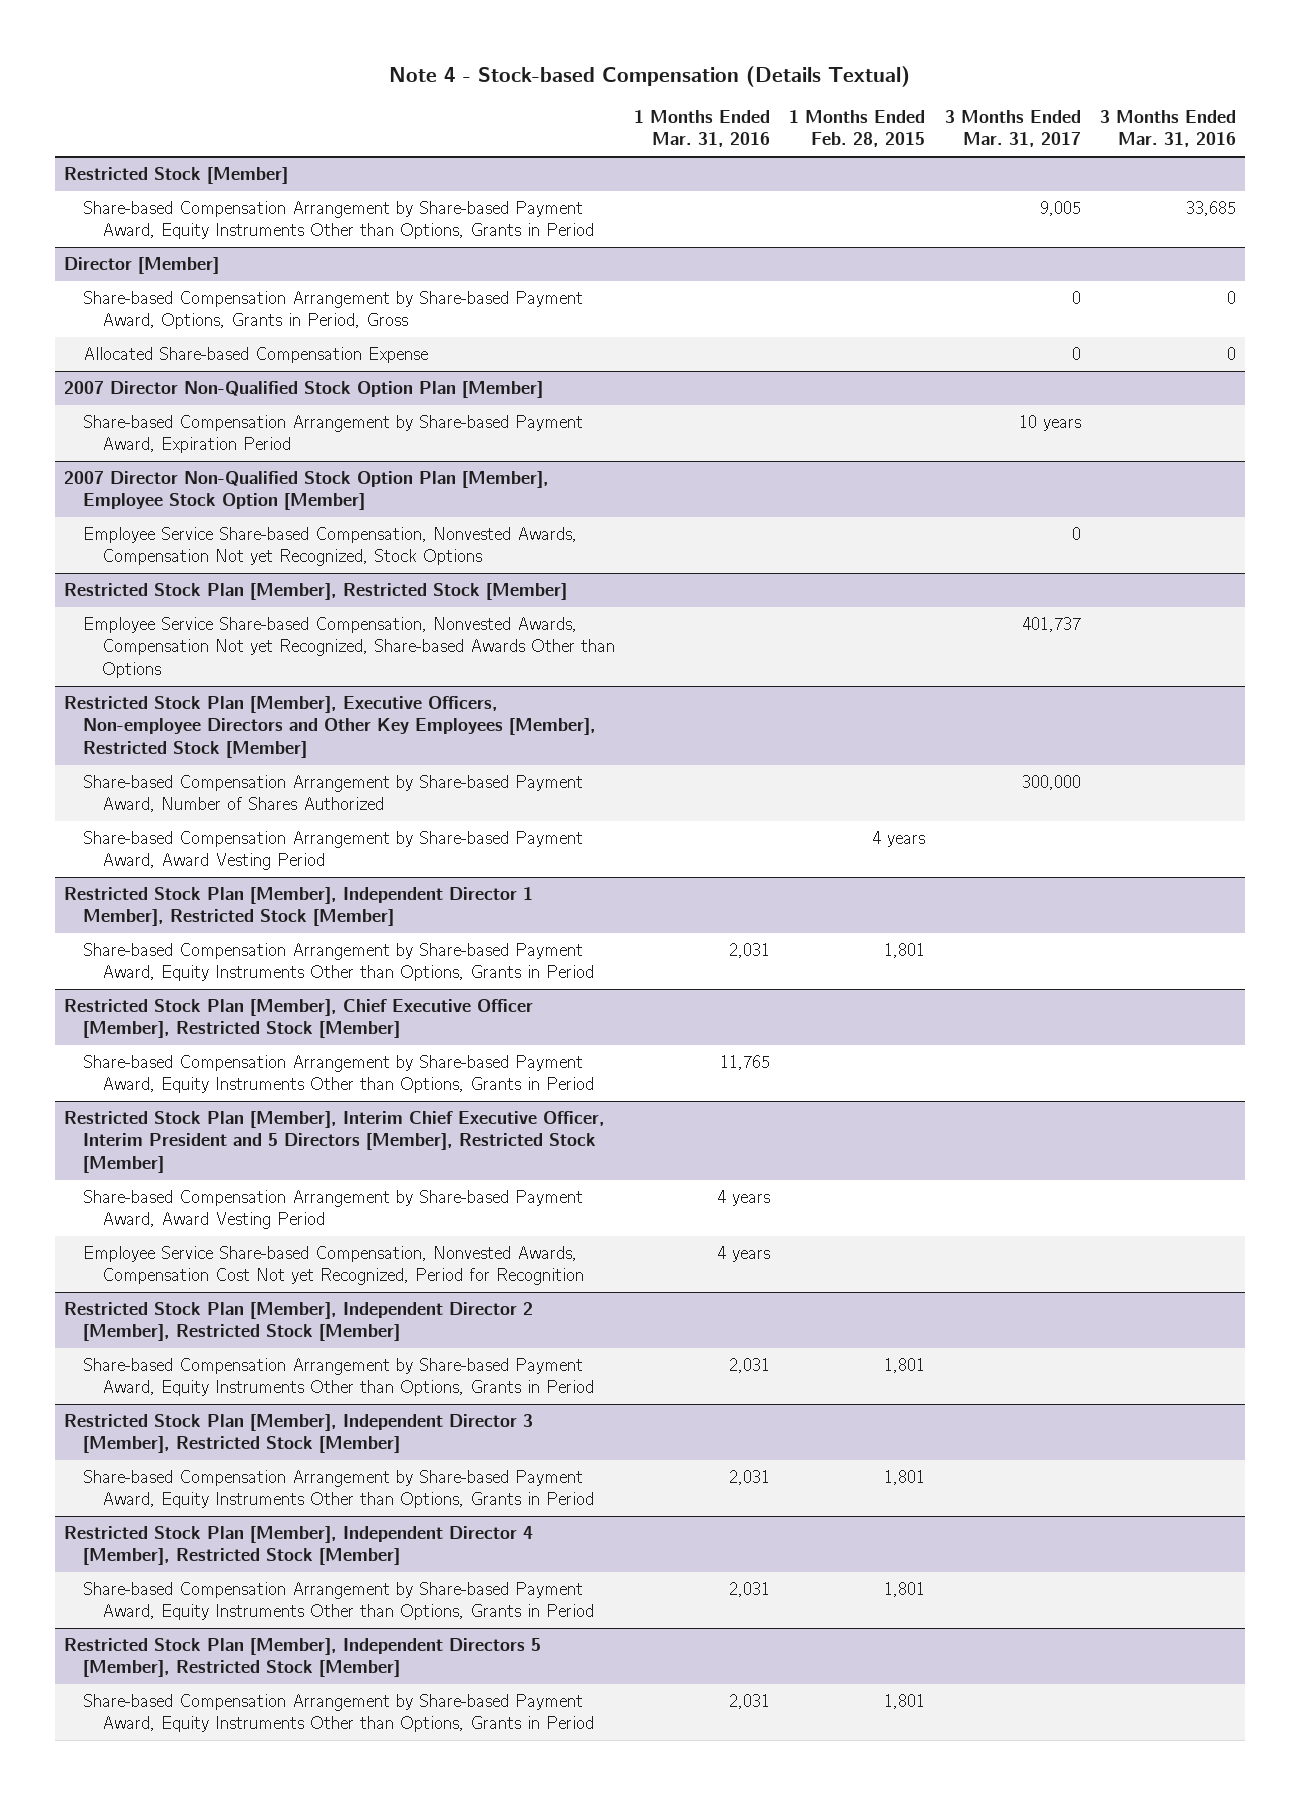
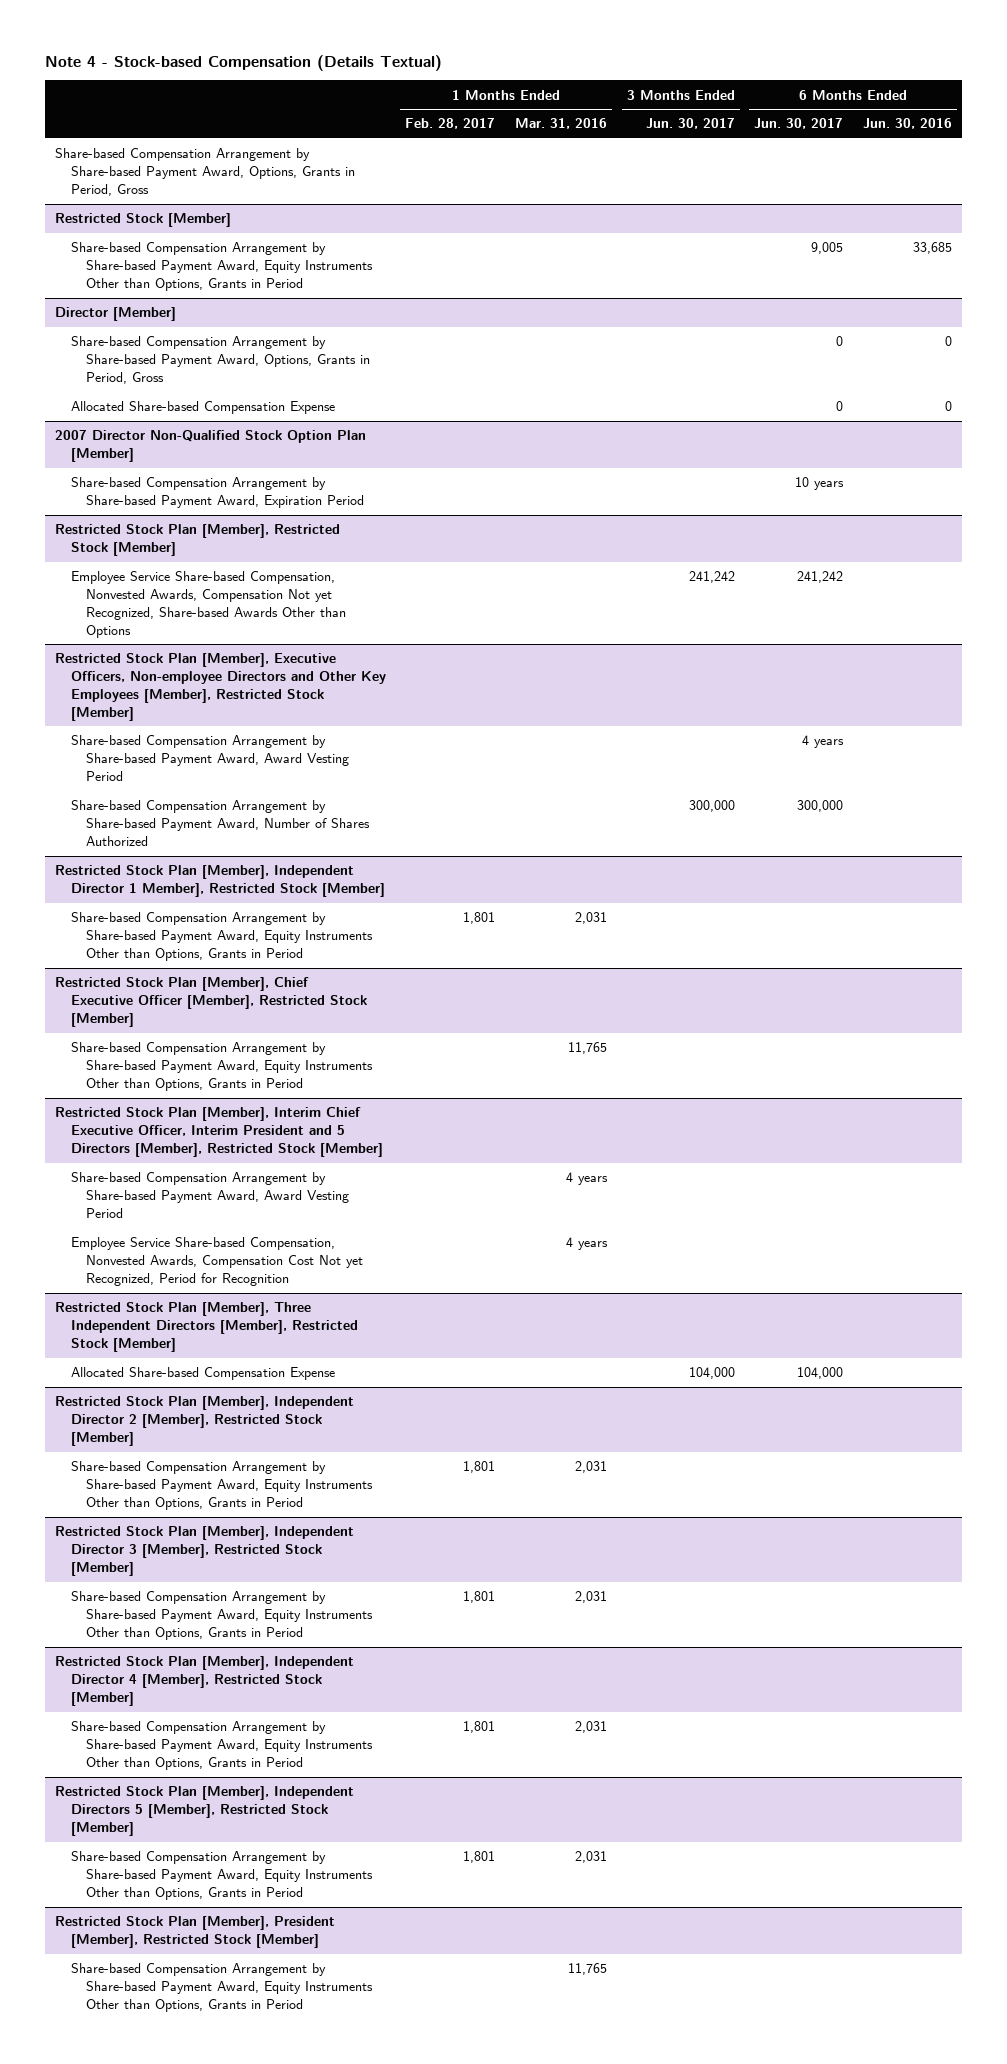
- | 1 Months Ended Mar. 31, 2016 | 1 Months Ended Feb. 28, 2015 | 3 Months Ended Mar. 31, 2017 | 3 Months Ended Mar. 31, 2016
+ | 1 Months Ended Feb. 28, 2017 | 1 Months Ended Mar. 31, 2016 | 3 Months Ended Jun. 30, 2017 | 6 Months Ended Jun. 30, 2017 | 6 Months Ended Jun. 30, 2016
+ Share-based Compensation Arrangement by Share-based Payment Award, Options, Grants in Period, Gross
- 2007 Director Non-Qualified Stock Option Plan [Member], Employee Stock Option [Member]
- Employee Service Share-based Compensation, Nonvested Awards, Compensation Not yet Recognized, Stock Options | | | 0 |
@ Restricted Stock Plan [Member], Executive Officers, Non-employee Directors and Other Key Employees [Member], Restricted Stock [Member]
moved down: Share-based Compensation Arrangement by Share-based Payment Award, Number of Shares Authorized | | | 300,000 | 300,000 |
+ Restricted Stock Plan [Member], Three Independent Directors [Member], Restricted Stock [Member]
+ Allocated Share-based Compensation Expense | | | 104,000 | 104,000 |
+ Restricted Stock Plan [Member], President [Member], Restricted Stock [Member]
+ Share-based Compensation Arrangement by Share-based Payment Award, Equity Instruments Other than Options, Grants in Period | | 11,765 | | |

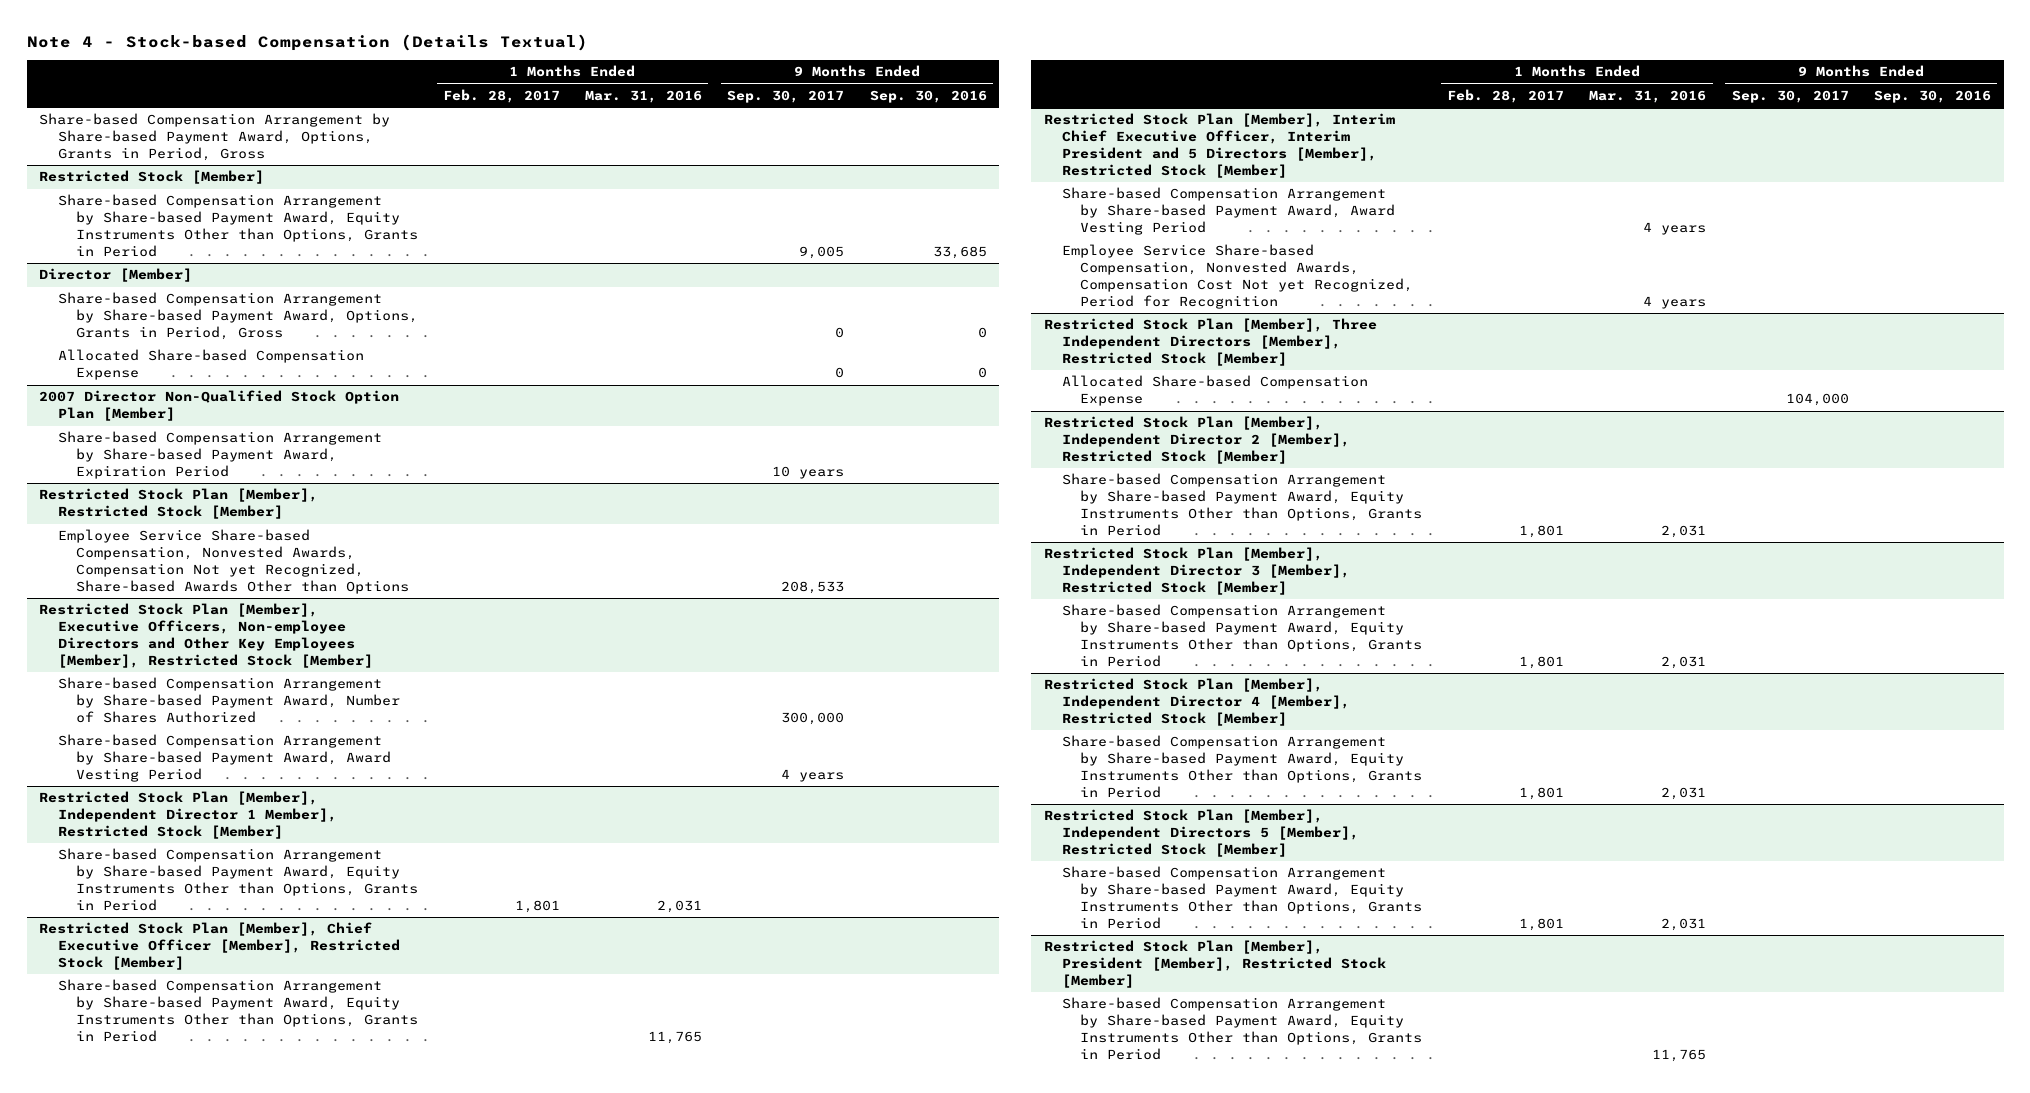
- | 1 Months Ended Feb. 28, 2017 | 1 Months Ended Mar. 31, 2016 | 3 Months Ended Jun. 30, 2017 | 6 Months Ended Jun. 30, 2017 | 6 Months Ended Jun. 30, 2016
+ | 1 Months Ended Feb. 28, 2017 | 1 Months Ended Mar. 31, 2016 | 9 Months Ended Sep. 30, 2017 | 9 Months Ended Sep. 30, 2016
@ Restricted Stock Plan [Member], Executive Officers, Non-employee Directors and Other Key Employees [Member], Restricted Stock [Member]
moved down: Share-based Compensation Arrangement by Share-based Payment Award, Award Vesting Period | | | 4 years |

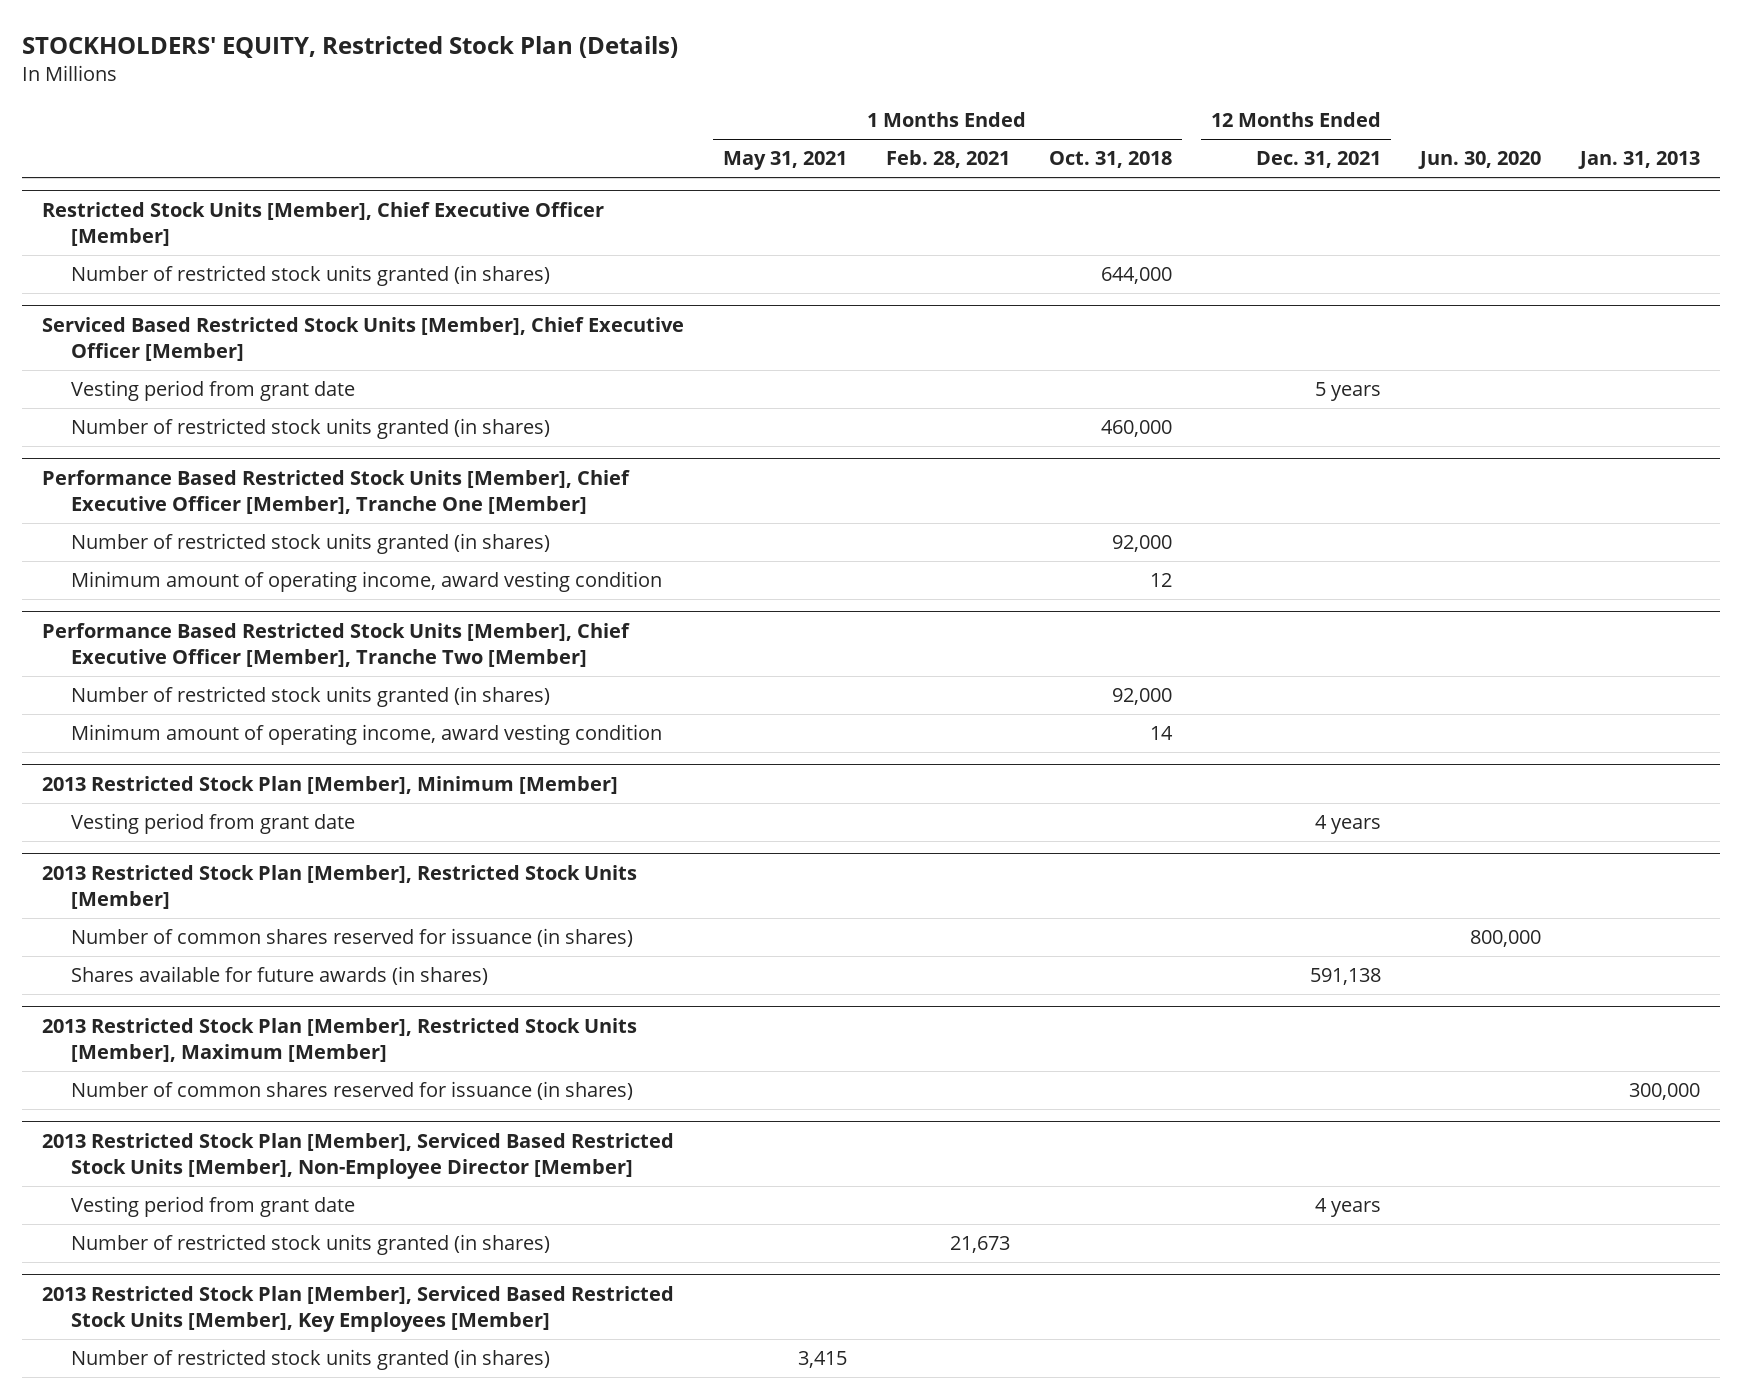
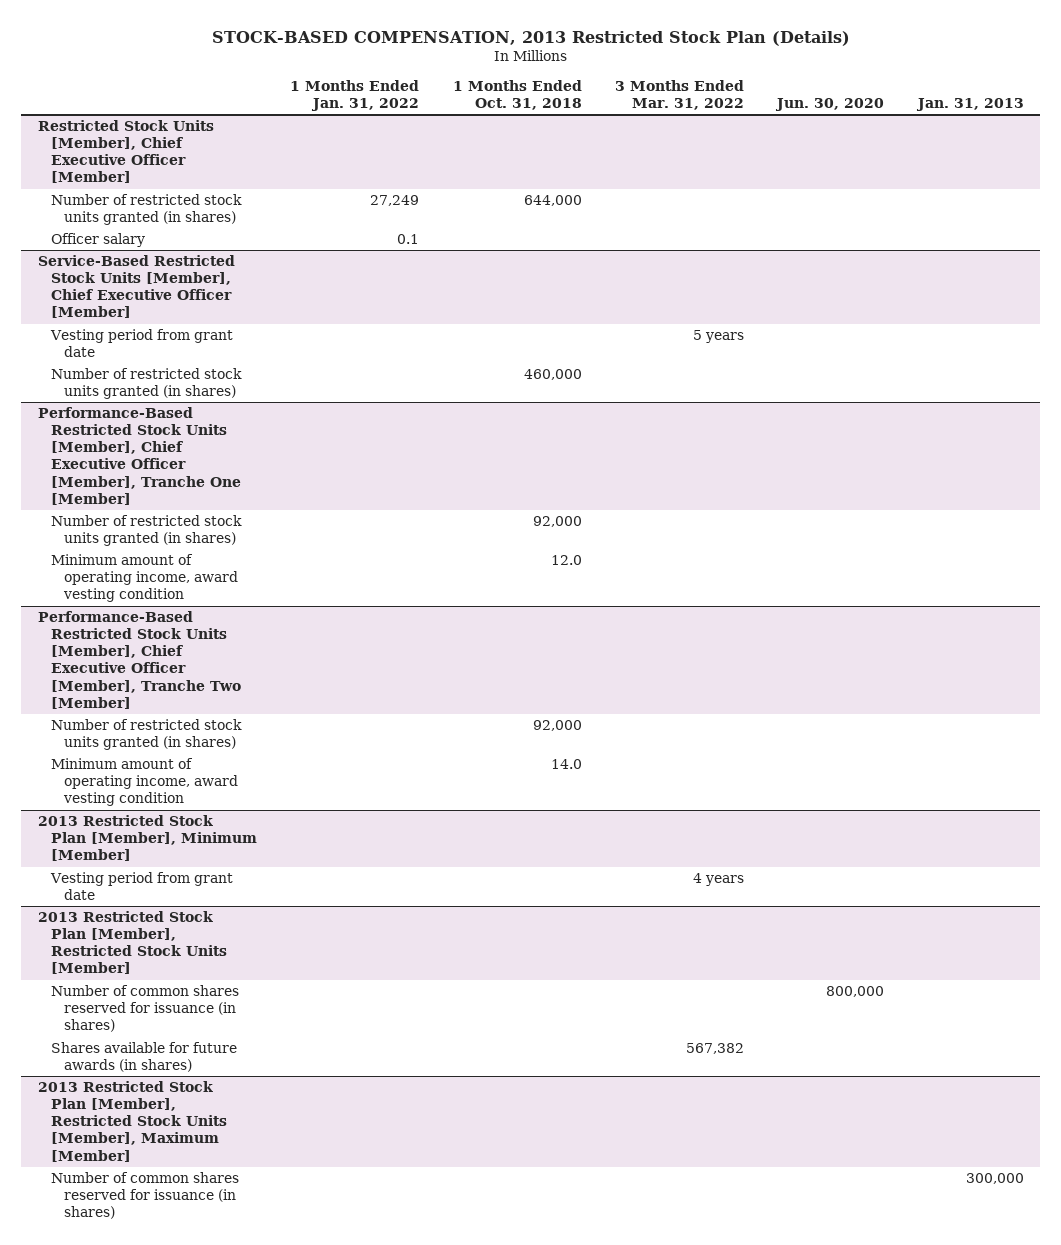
- STOCKHOLDERS' EQUITY, Restricted Stock Plan (Details)
+ STOCK-BASED COMPENSATION, 2013 Restricted Stock Plan (Details)
- | 1 Months Ended May 31, 2021 | 1 Months Ended Feb. 28, 2021 | 1 Months Ended Oct. 31, 2018 | 12 Months Ended Dec. 31, 2021 | Jun. 30, 2020 | Jan. 31, 2013
+ | 1 Months Ended Jan. 31, 2022 | 1 Months Ended Oct. 31, 2018 | 3 Months Ended Mar. 31, 2022 | Jun. 30, 2020 | Jan. 31, 2013
- Serviced Based Restricted Stock Units [Member], Chief Executive Officer [Member]
@ Restricted Stock Units [Member], Chief Executive Officer [Member]
+ Officer salary | 0.1 | | | |
+ Service-Based Restricted Stock Units [Member], Chief Executive Officer [Member]
- Performance Based Restricted Stock Units [Member], Chief Executive Officer [Member], Tranche One [Member]
+ Performance-Based Restricted Stock Units [Member], Chief Executive Officer [Member], Tranche One [Member]
- Minimum amount of operating income, award vesting condition | | | 12 | | |
- Performance Based Restricted Stock Units [Member], Chief Executive Officer [Member], Tranche Two [Member]
+ Minimum amount of operating income, award vesting condition | | 12.0 | | |
+ Performance-Based Restricted Stock Units [Member], Chief Executive Officer [Member], Tranche Two [Member]
- Minimum amount of operating income, award vesting condition | | | 14 | | |
+ Minimum amount of operating income, award vesting condition | | 14.0 | | |
- 2013 Restricted Stock Plan [Member], Serviced Based Restricted Stock Units [Member], Non-Employee Director [Member]
- Vesting period from grant date | | | | 4 years | |
- Number of restricted stock units granted (in shares) | | 21,673 | | | |
- 2013 Restricted Stock Plan [Member], Serviced Based Restricted Stock Units [Member], Key Employees [Member]
- Number of restricted stock units granted (in shares) | 3,415 | | | | |

